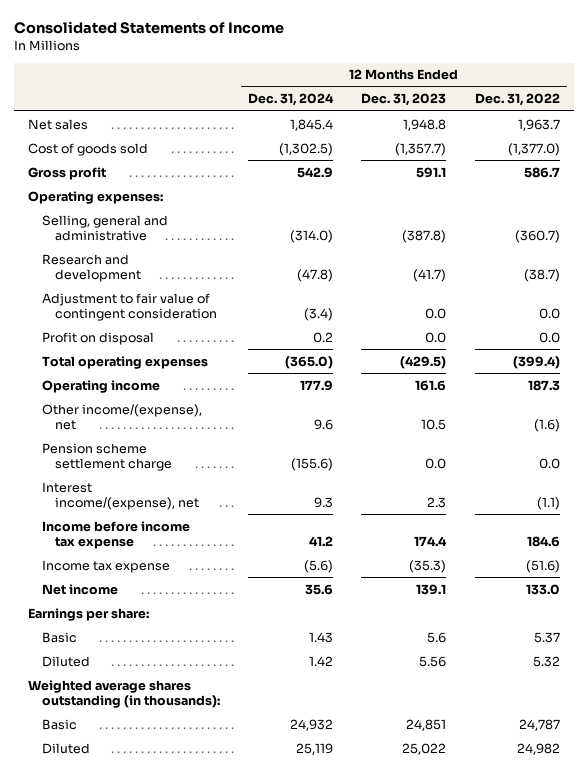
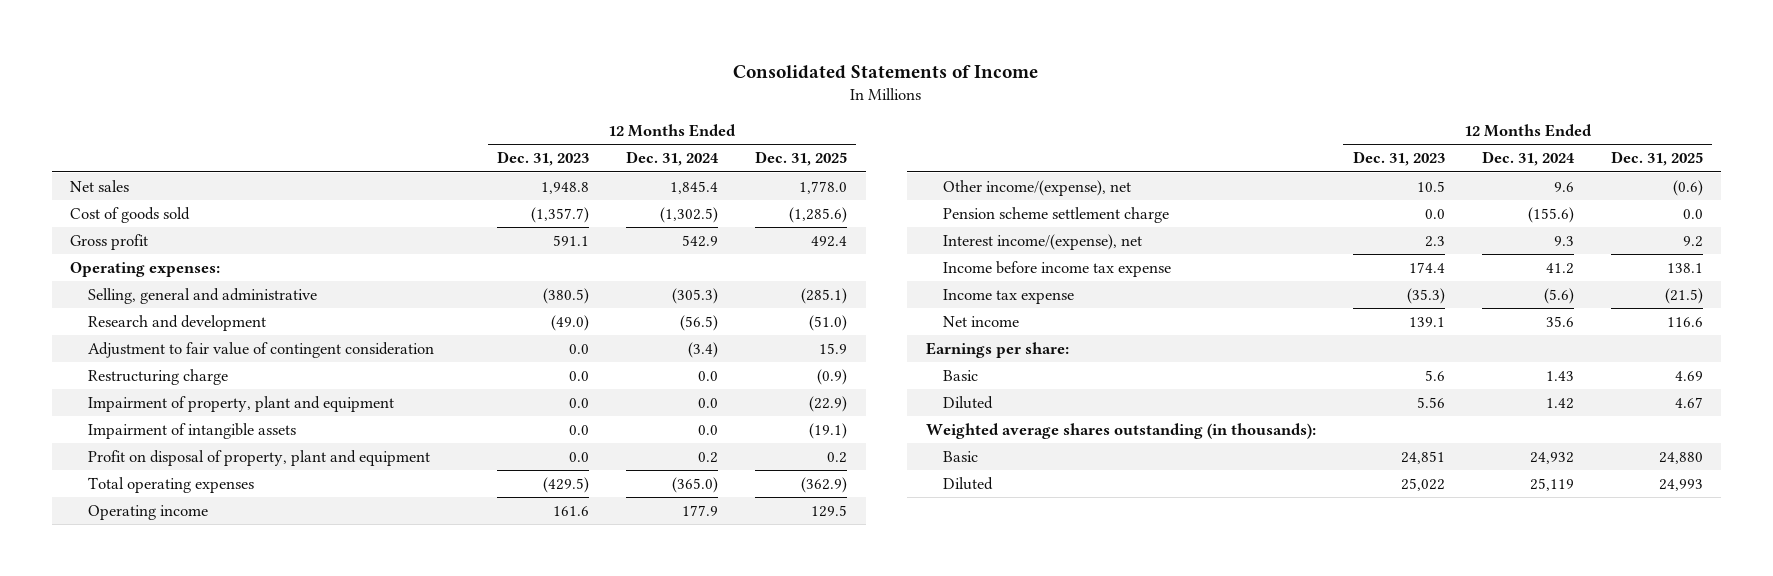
- | 12 Months Ended Dec. 31, 2024 | 12 Months Ended Dec. 31, 2023 | 12 Months Ended Dec. 31, 2022
+ | 12 Months Ended Dec. 31, 2023 | 12 Months Ended Dec. 31, 2024 | 12 Months Ended Dec. 31, 2025
- Selling, general and administrative | (314.0) | (387.8) | (360.7)
- Research and development | (47.8) | (41.7) | (38.7)
+ Selling, general and administrative | (380.5) | (305.3) | (285.1)
+ Research and development | (49.0) | (56.5) | (51.0)
- Profit on disposal | 0.2 | 0.0 | 0.0
+ Restructuring charge | 0.0 | 0.0 | (0.9)
+ Impairment of property, plant and equipment | 0.0 | 0.0 | (22.9)
+ Impairment of intangible assets | 0.0 | 0.0 | (19.1)
+ Profit on disposal of property, plant and equipment | 0.0 | 0.2 | 0.2

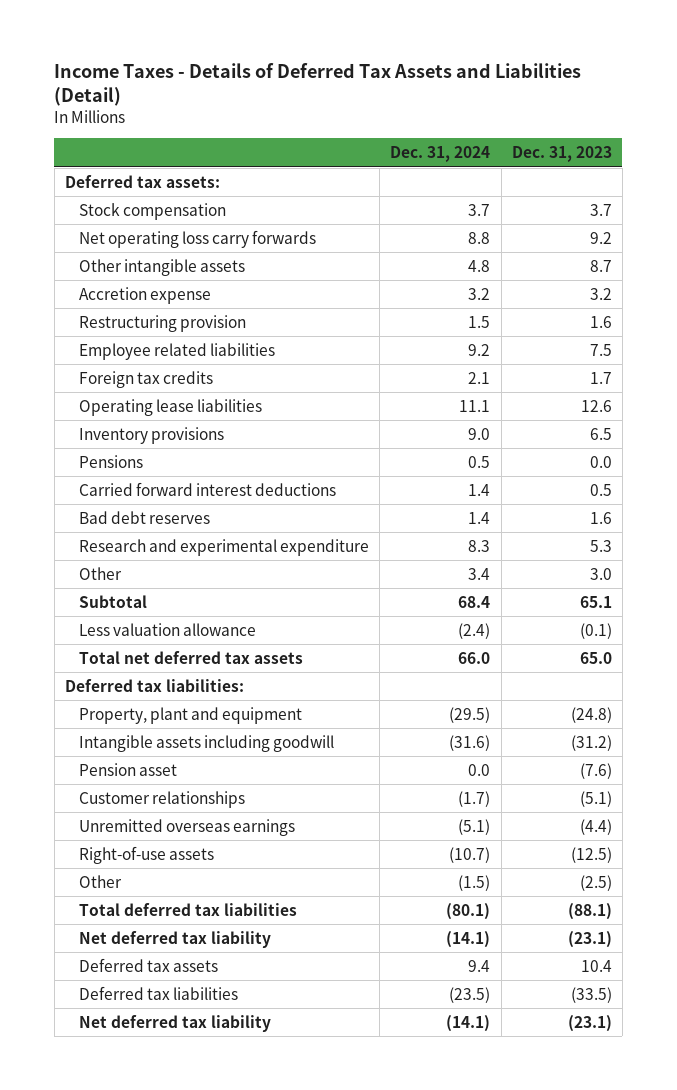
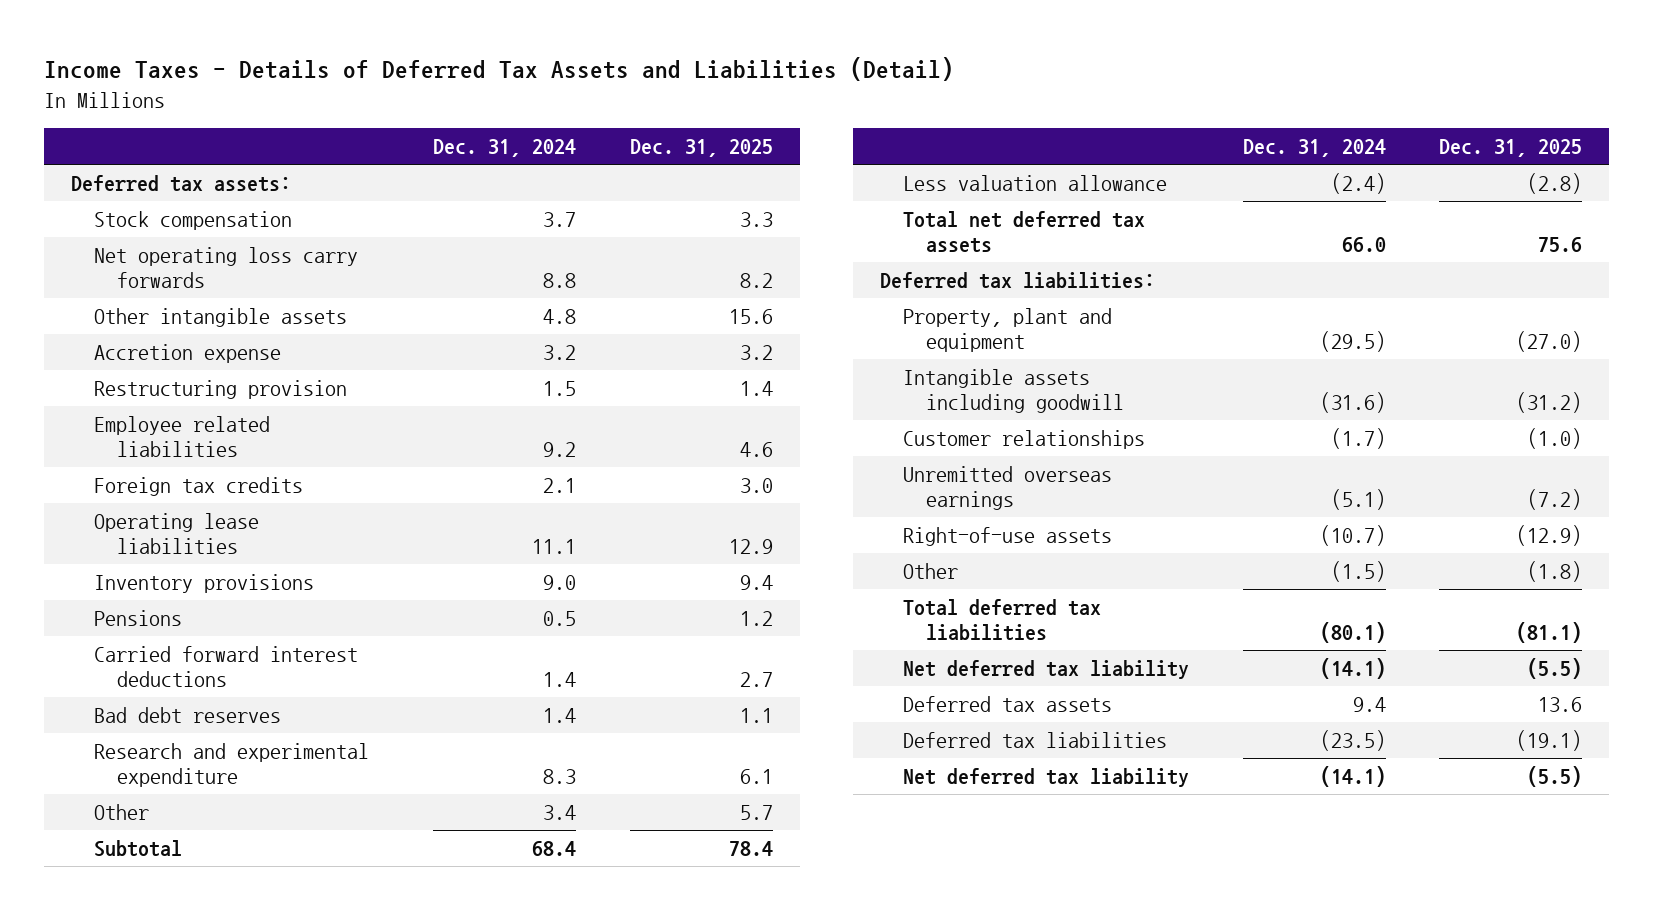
- | Dec. 31, 2024 | Dec. 31, 2023
+ | Dec. 31, 2024 | Dec. 31, 2025
- Pension asset | 0.0 | (7.6)

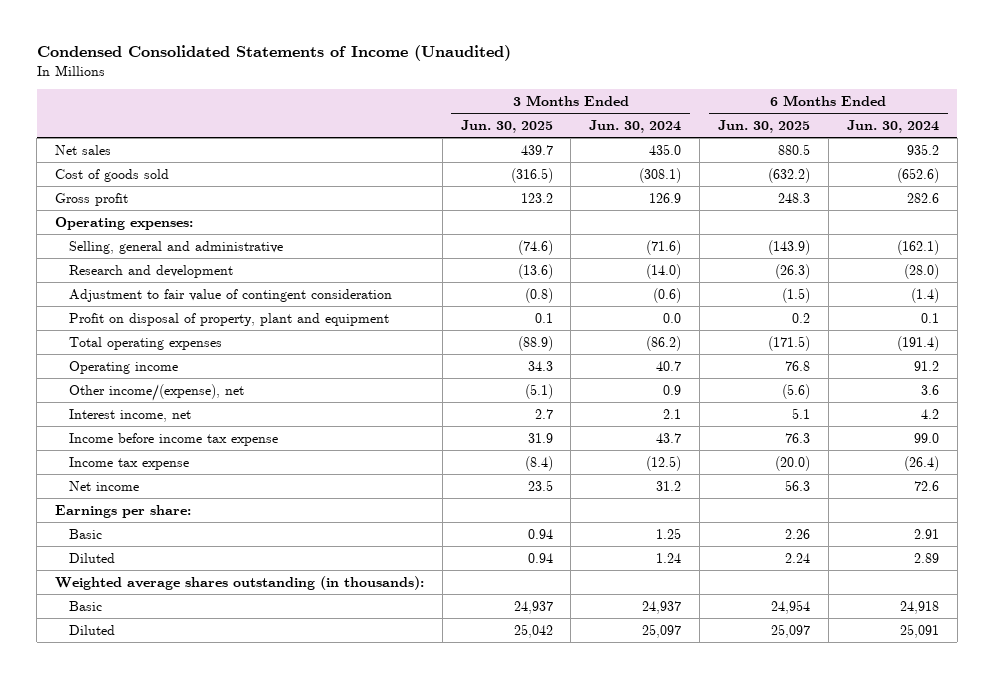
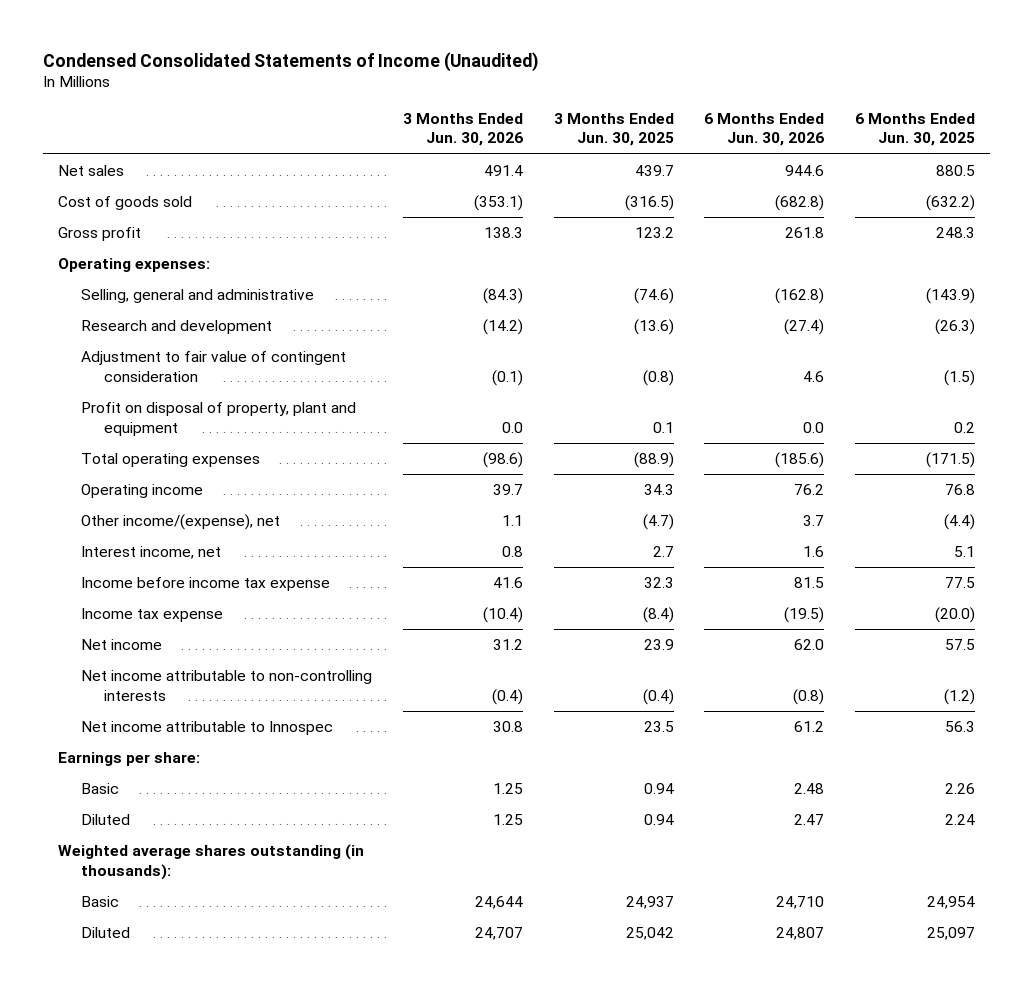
- | 3 Months Ended Jun. 30, 2025 | 3 Months Ended Jun. 30, 2024 | 6 Months Ended Jun. 30, 2025 | 6 Months Ended Jun. 30, 2024
+ | 3 Months Ended Jun. 30, 2026 | 3 Months Ended Jun. 30, 2025 | 6 Months Ended Jun. 30, 2026 | 6 Months Ended Jun. 30, 2025
- Other income/(expense), net | (5.1) | 0.9 | (5.6) | 3.6
+ Other income/(expense), net | 1.1 | (4.7) | 3.7 | (4.4)
- Income before income tax expense | 31.9 | 43.7 | 76.3 | 99.0
+ Income before income tax expense | 41.6 | 32.3 | 81.5 | 77.5
- Net income | 23.5 | 31.2 | 56.3 | 72.6
+ Net income | 31.2 | 23.9 | 62.0 | 57.5
+ Net income attributable to non-controlling interests | (0.4) | (0.4) | (0.8) | (1.2)
+ Net income attributable to Innospec | 30.8 | 23.5 | 61.2 | 56.3

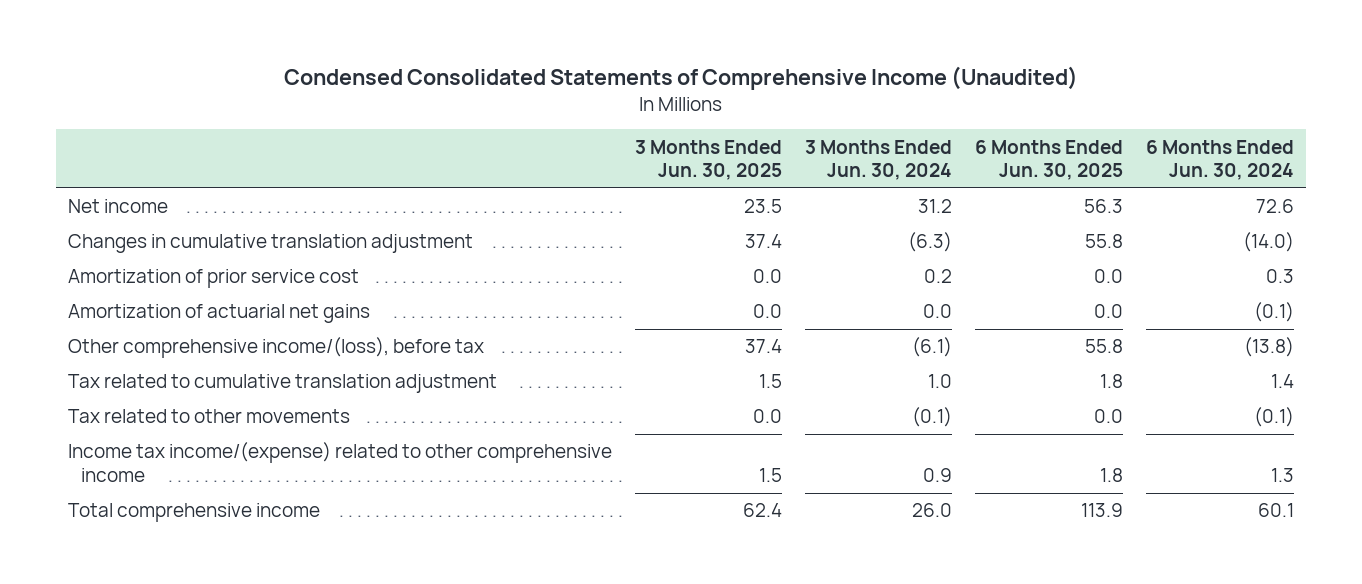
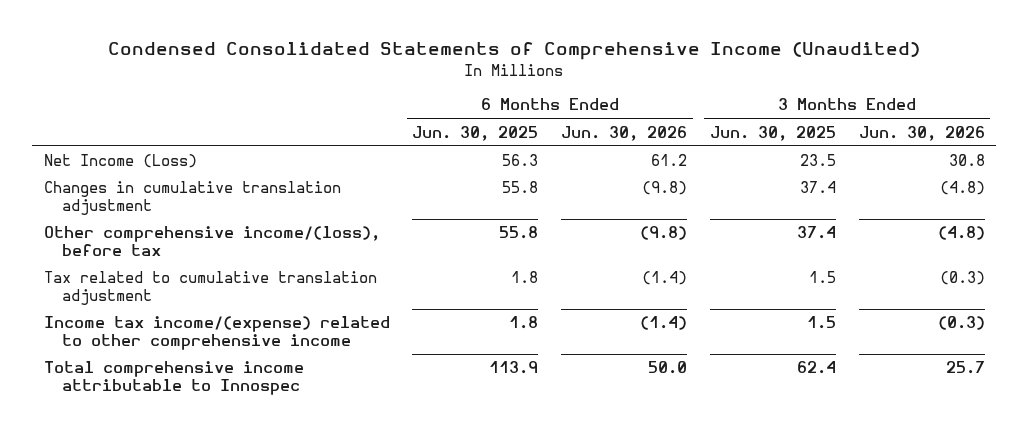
- | 3 Months Ended Jun. 30, 2025 | 3 Months Ended Jun. 30, 2024 | 6 Months Ended Jun. 30, 2025 | 6 Months Ended Jun. 30, 2024
+ | 6 Months Ended Jun. 30, 2025 | 6 Months Ended Jun. 30, 2026 | 3 Months Ended Jun. 30, 2025 | 3 Months Ended Jun. 30, 2026
- Net income | 23.5 | 31.2 | 56.3 | 72.6
+ Net Income (Loss) | 56.3 | 61.2 | 23.5 | 30.8
- Amortization of prior service cost | 0.0 | 0.2 | 0.0 | 0.3
- Amortization of actuarial net gains | 0.0 | 0.0 | 0.0 | (0.1)
- Tax related to other movements | 0.0 | (0.1) | 0.0 | (0.1)
- Total comprehensive income | 62.4 | 26.0 | 113.9 | 60.1
+ Total comprehensive income attributable to Innospec | 113.9 | 50.0 | 62.4 | 25.7

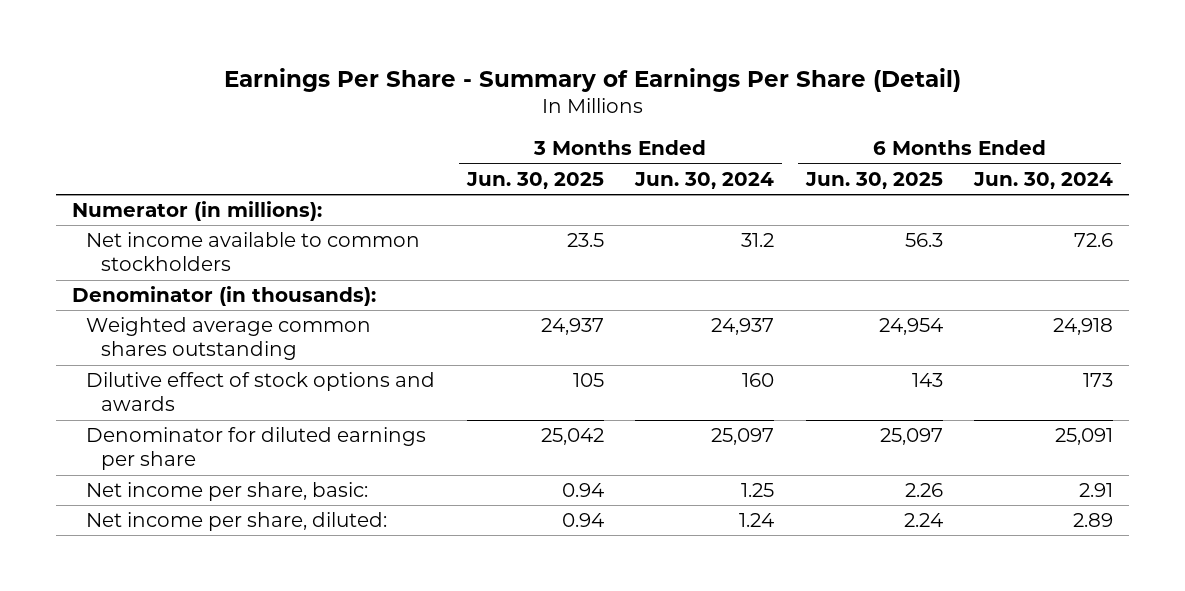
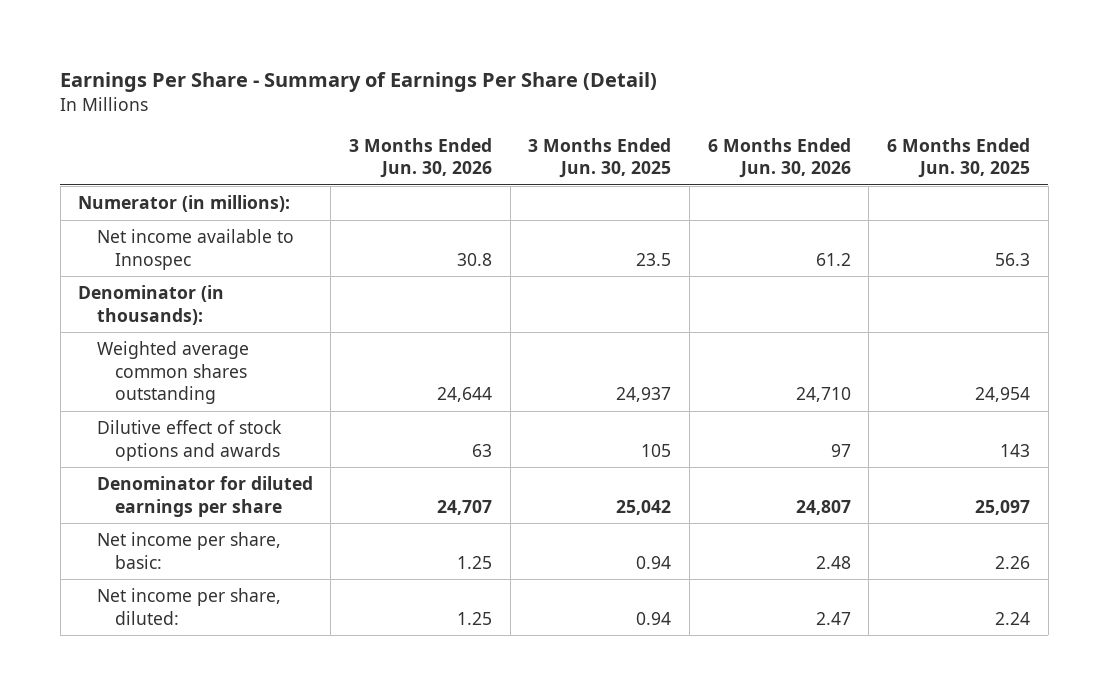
- | 3 Months Ended Jun. 30, 2025 | 3 Months Ended Jun. 30, 2024 | 6 Months Ended Jun. 30, 2025 | 6 Months Ended Jun. 30, 2024
+ | 3 Months Ended Jun. 30, 2026 | 3 Months Ended Jun. 30, 2025 | 6 Months Ended Jun. 30, 2026 | 6 Months Ended Jun. 30, 2025
- Net income available to common stockholders | 23.5 | 31.2 | 56.3 | 72.6
+ Net income available to Innospec | 30.8 | 23.5 | 61.2 | 56.3

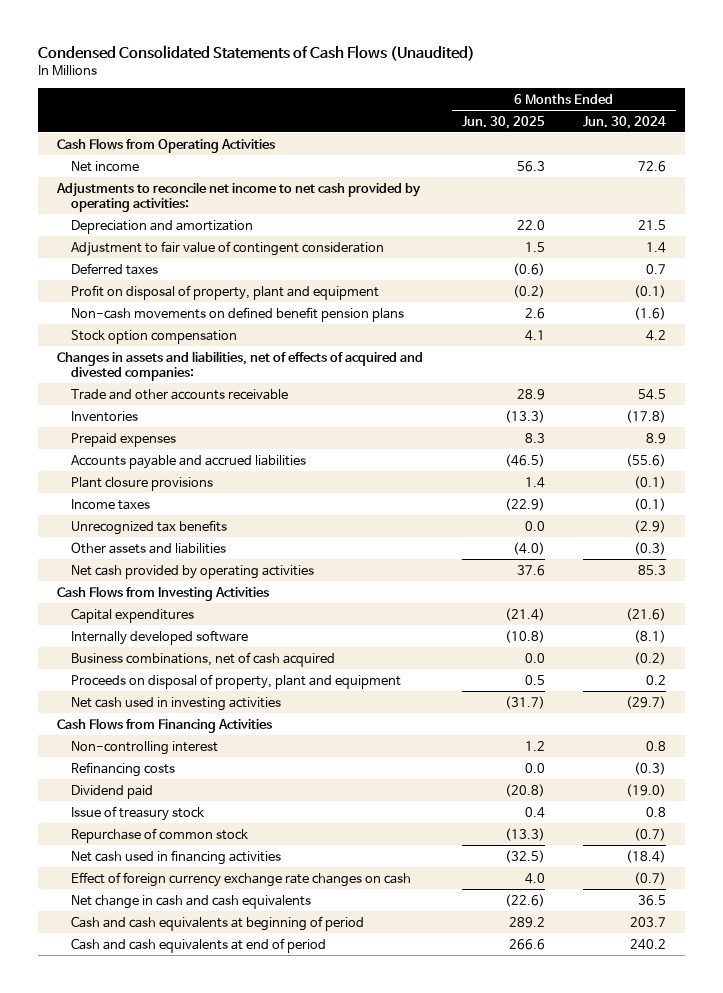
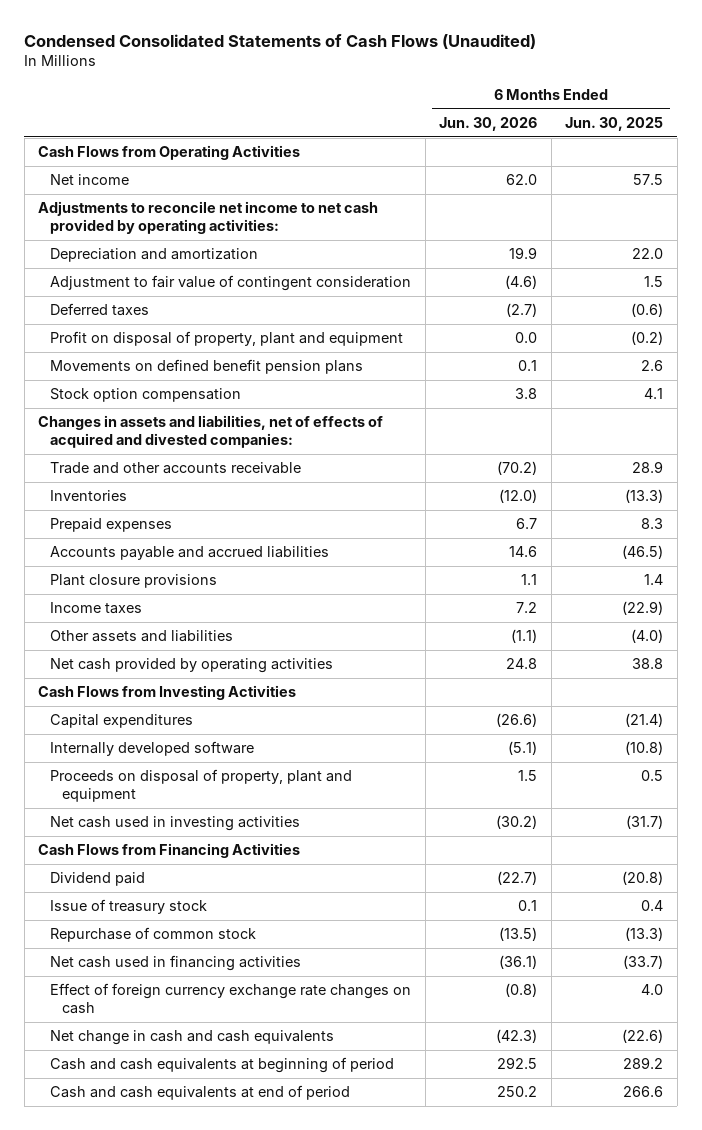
- | 6 Months Ended Jun. 30, 2025 | 6 Months Ended Jun. 30, 2024
+ | 6 Months Ended Jun. 30, 2026 | 6 Months Ended Jun. 30, 2025
- Net income | 56.3 | 72.6
+ Net income | 62.0 | 57.5
- Non-cash movements on defined benefit pension plans | 2.6 | (1.6)
+ Movements on defined benefit pension plans | 0.1 | 2.6
- Unrecognized tax benefits | 0.0 | (2.9)
- Net cash provided by operating activities | 37.6 | 85.3
+ Net cash provided by operating activities | 24.8 | 38.8
- Business combinations, net of cash acquired | 0.0 | (0.2)
- Non-controlling interest | 1.2 | 0.8
- Refinancing costs | 0.0 | (0.3)
- Net cash used in financing activities | (32.5) | (18.4)
+ Net cash used in financing activities | (36.1) | (33.7)

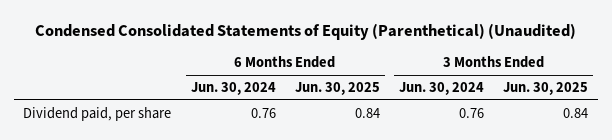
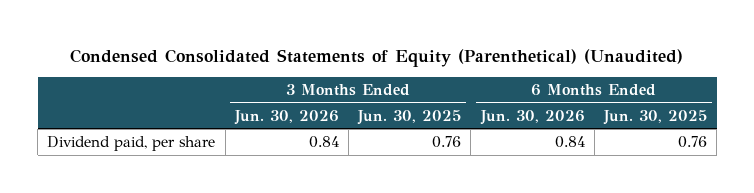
- | 6 Months Ended Jun. 30, 2024 | 6 Months Ended Jun. 30, 2025 | 3 Months Ended Jun. 30, 2024 | 3 Months Ended Jun. 30, 2025
+ | 3 Months Ended Jun. 30, 2026 | 3 Months Ended Jun. 30, 2025 | 6 Months Ended Jun. 30, 2026 | 6 Months Ended Jun. 30, 2025
- Dividend paid, per share | 0.76 | 0.84 | 0.76 | 0.84
+ Dividend paid, per share | 0.84 | 0.76 | 0.84 | 0.76

